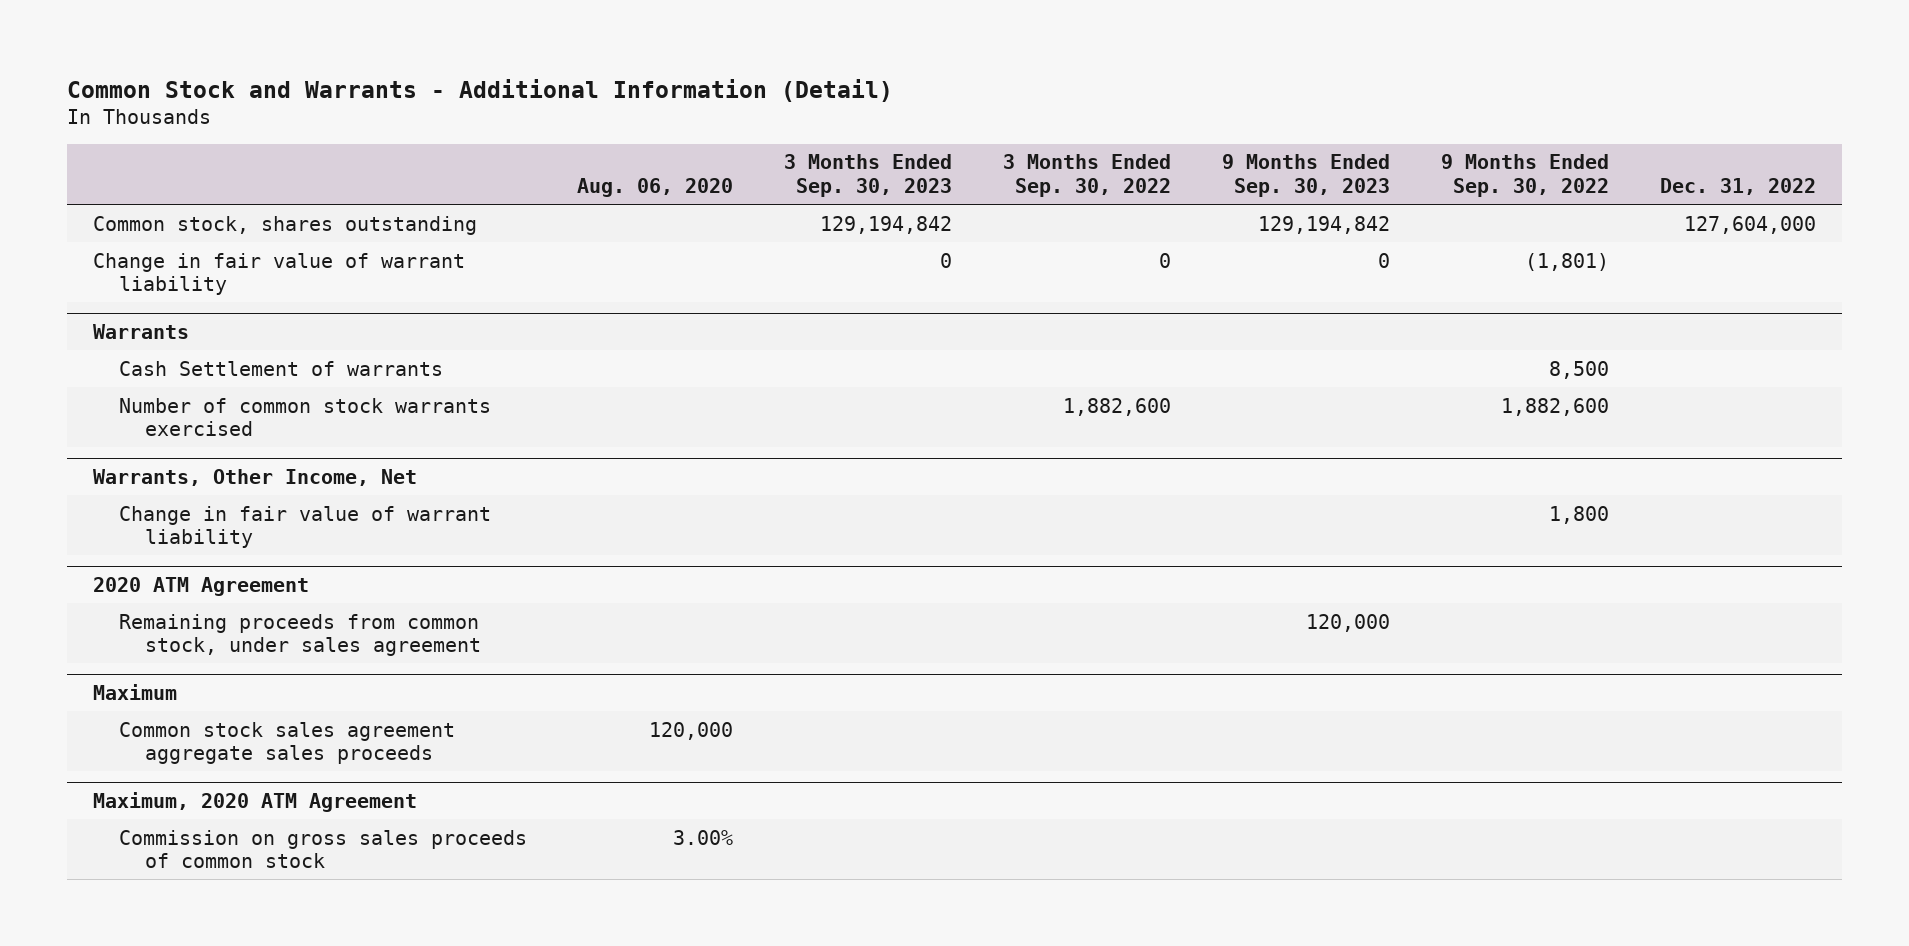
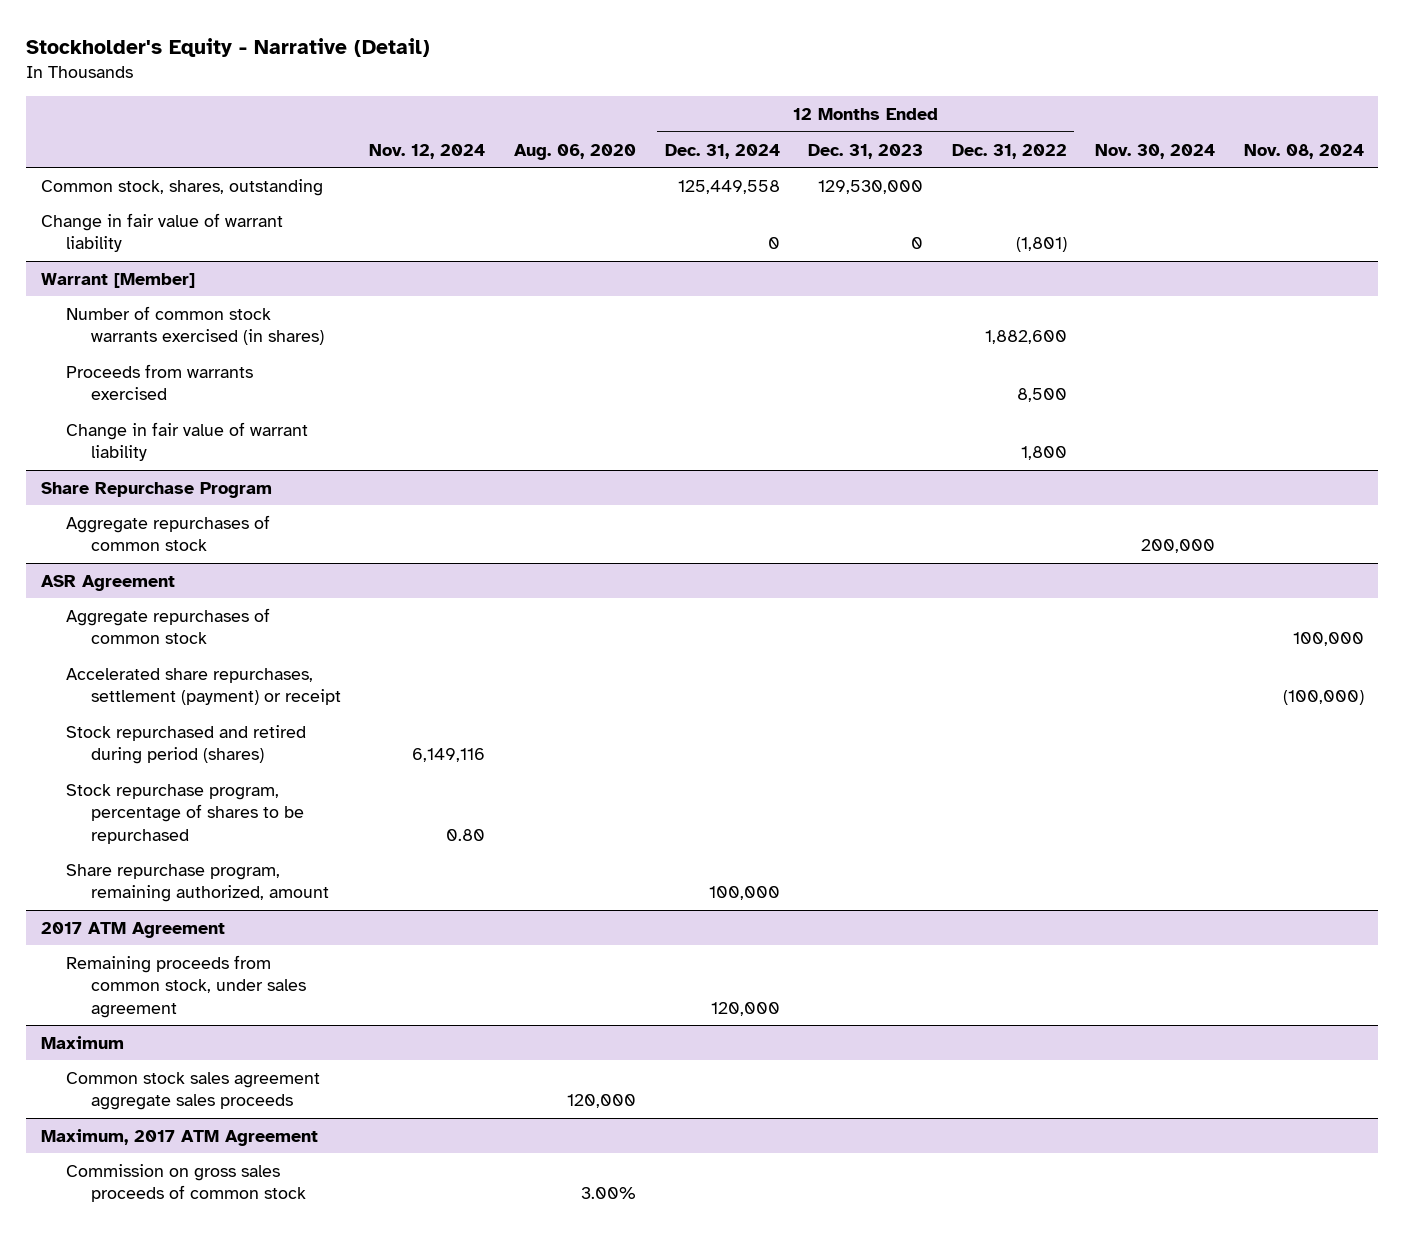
- Common Stock and Warrants - Additional Information (Detail)
+ Stockholder's Equity - Narrative (Detail)
- | Aug. 06, 2020 | 3 Months Ended Sep. 30, 2023 | 3 Months Ended Sep. 30, 2022 | 9 Months Ended Sep. 30, 2023 | 9 Months Ended Sep. 30, 2022 | Dec. 31, 2022
+ | Nov. 12, 2024 | Aug. 06, 2020 | 12 Months Ended Dec. 31, 2024 | 12 Months Ended Dec. 31, 2023 | 12 Months Ended Dec. 31, 2022 | Nov. 30, 2024 | Nov. 08, 2024
- Common stock, shares outstanding | | 129,194,842 | | 129,194,842 | | 127,604,000
+ Common stock, shares, outstanding | | | 125,449,558 | 129,530,000 | | |
- Warrants
- Cash Settlement of warrants | | | | | 8,500 |
- Number of common stock warrants exercised | | | 1,882,600 | | 1,882,600 |
- Warrants, Other Income, Net
- Change in fair value of warrant liability | | | | | 1,800 |
- 2020 ATM Agreement
- Remaining proceeds from common stock, under sales agreement | | | | 120,000 | |
+ Warrant [Member]
+ Number of common stock warrants exercised (in shares) | | | | | 1,882,600 | |
+ Proceeds from warrants exercised | | | | | 8,500 | |
+ Change in fair value of warrant liability | | | | | 1,800 | |
+ Share Repurchase Program
+ Aggregate repurchases of common stock | | | | | | 200,000 |
+ ASR Agreement
+ Aggregate repurchases of common stock | | | | | | | 100,000
+ Accelerated share repurchases, settlement (payment) or receipt | | | | | | | (100,000)
+ Stock repurchased and retired during period (shares) | 6,149,116 | | | | | |
+ Stock repurchase program, percentage of shares to be repurchased | 0.80 | | | | | |
+ Share repurchase program, remaining authorized, amount | | | 100,000 | | | |
+ 2017 ATM Agreement
+ Remaining proceeds from common stock, under sales agreement | | | 120,000 | | | |
- Maximum, 2020 ATM Agreement
+ Maximum, 2017 ATM Agreement

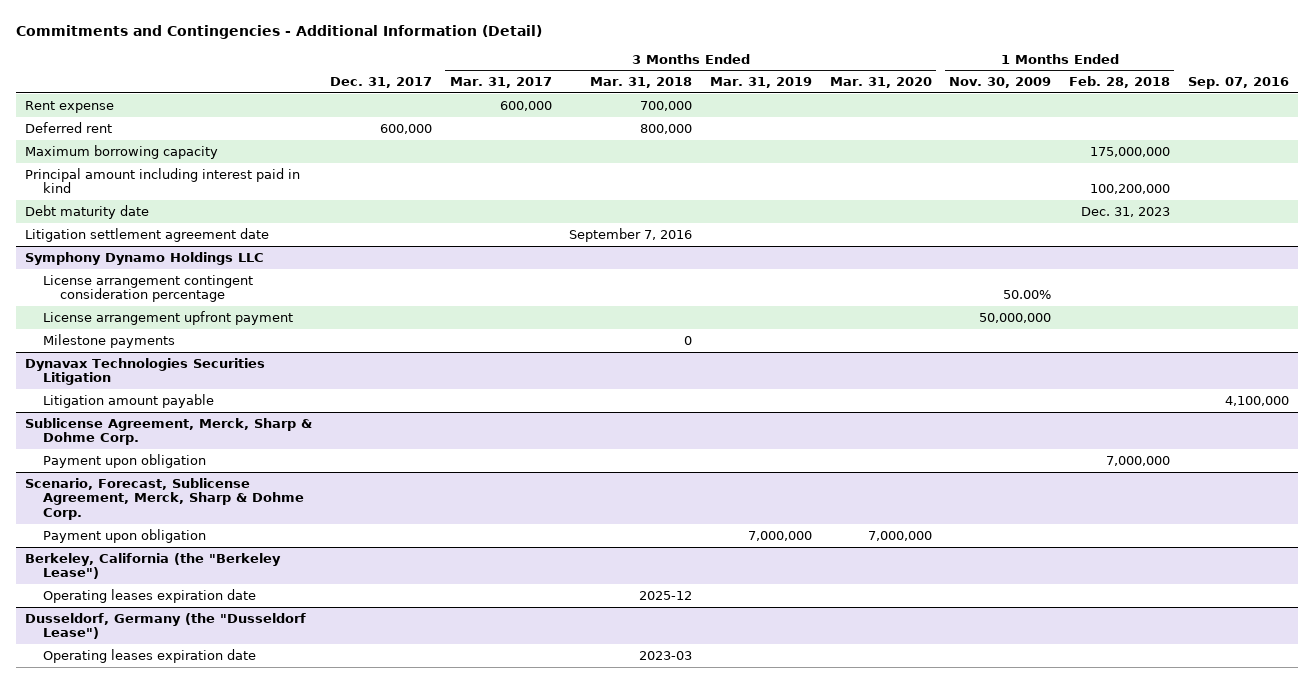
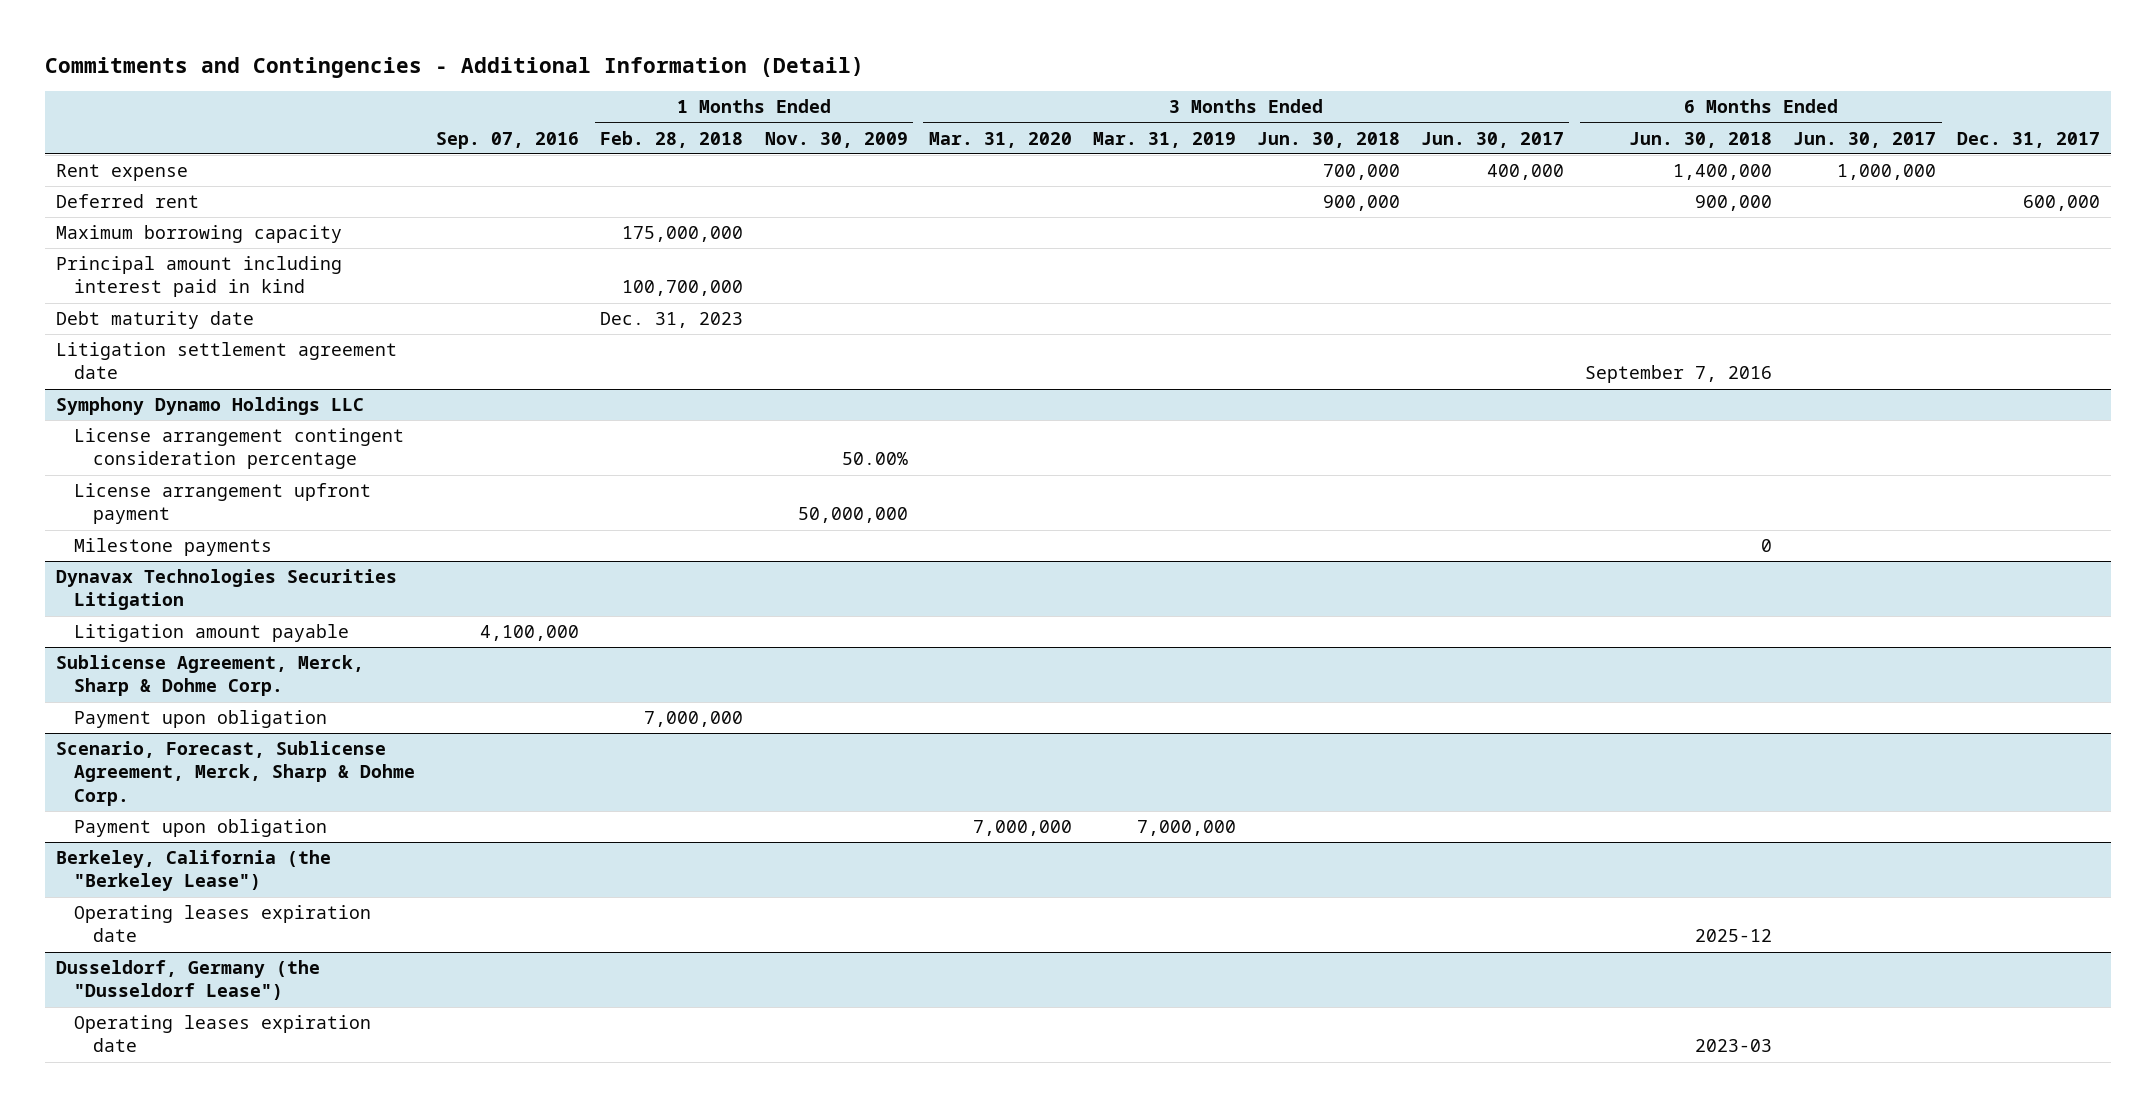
- | Dec. 31, 2017 | 3 Months Ended Mar. 31, 2017 | 3 Months Ended Mar. 31, 2018 | 3 Months Ended Mar. 31, 2019 | 3 Months Ended Mar. 31, 2020 | 1 Months Ended Nov. 30, 2009 | 1 Months Ended Feb. 28, 2018 | Sep. 07, 2016
+ | Sep. 07, 2016 | 1 Months Ended Feb. 28, 2018 | 1 Months Ended Nov. 30, 2009 | 3 Months Ended Mar. 31, 2020 | 3 Months Ended Mar. 31, 2019 | 3 Months Ended Jun. 30, 2018 | 3 Months Ended Jun. 30, 2017 | 6 Months Ended Jun. 30, 2018 | 6 Months Ended Jun. 30, 2017 | Dec. 31, 2017
- Principal amount including interest paid in kind | | | | | | | 100,200,000 |
+ Principal amount including interest paid in kind | | 100,700,000 | | | | | | | |

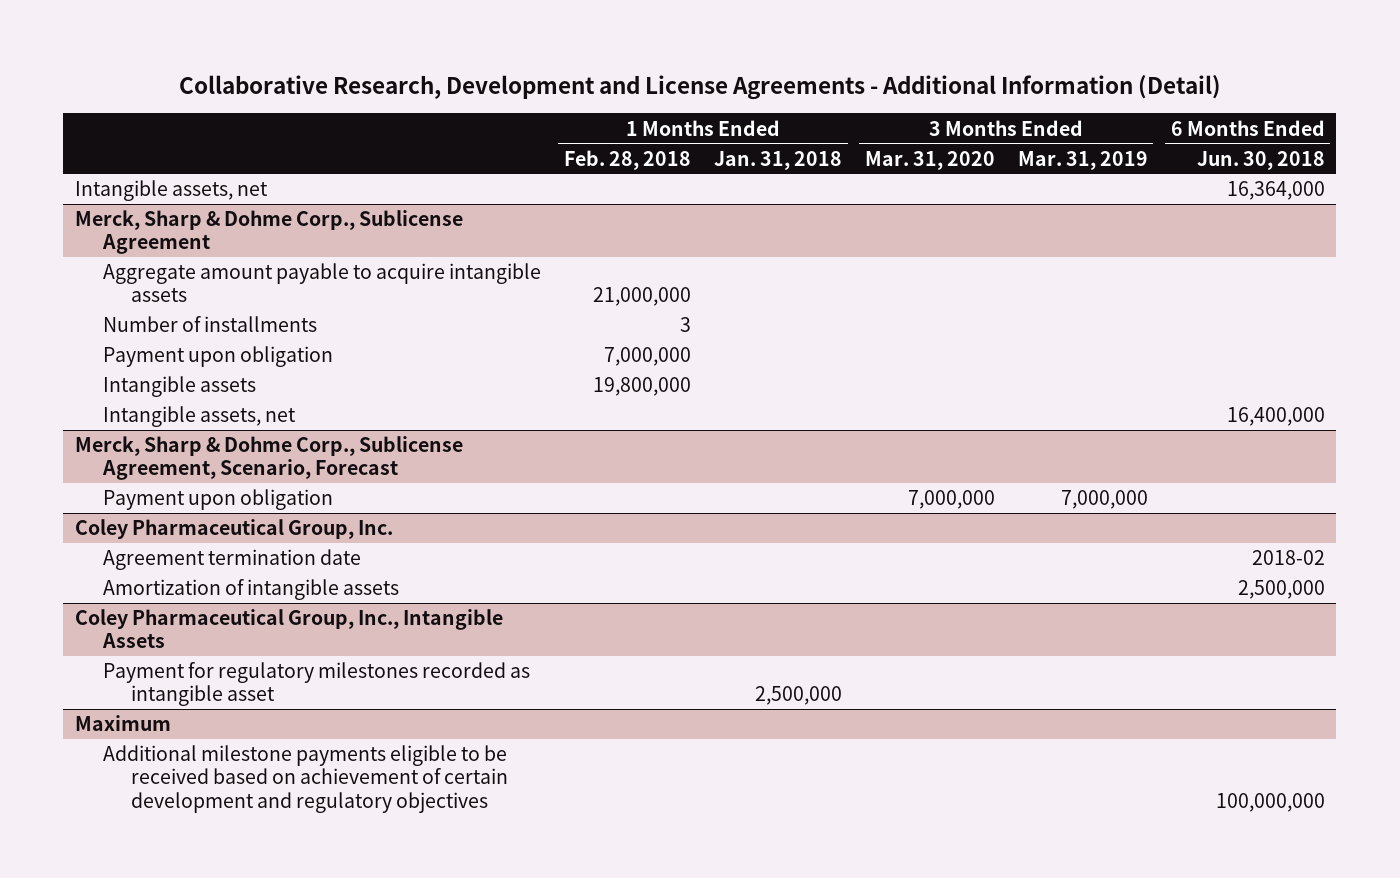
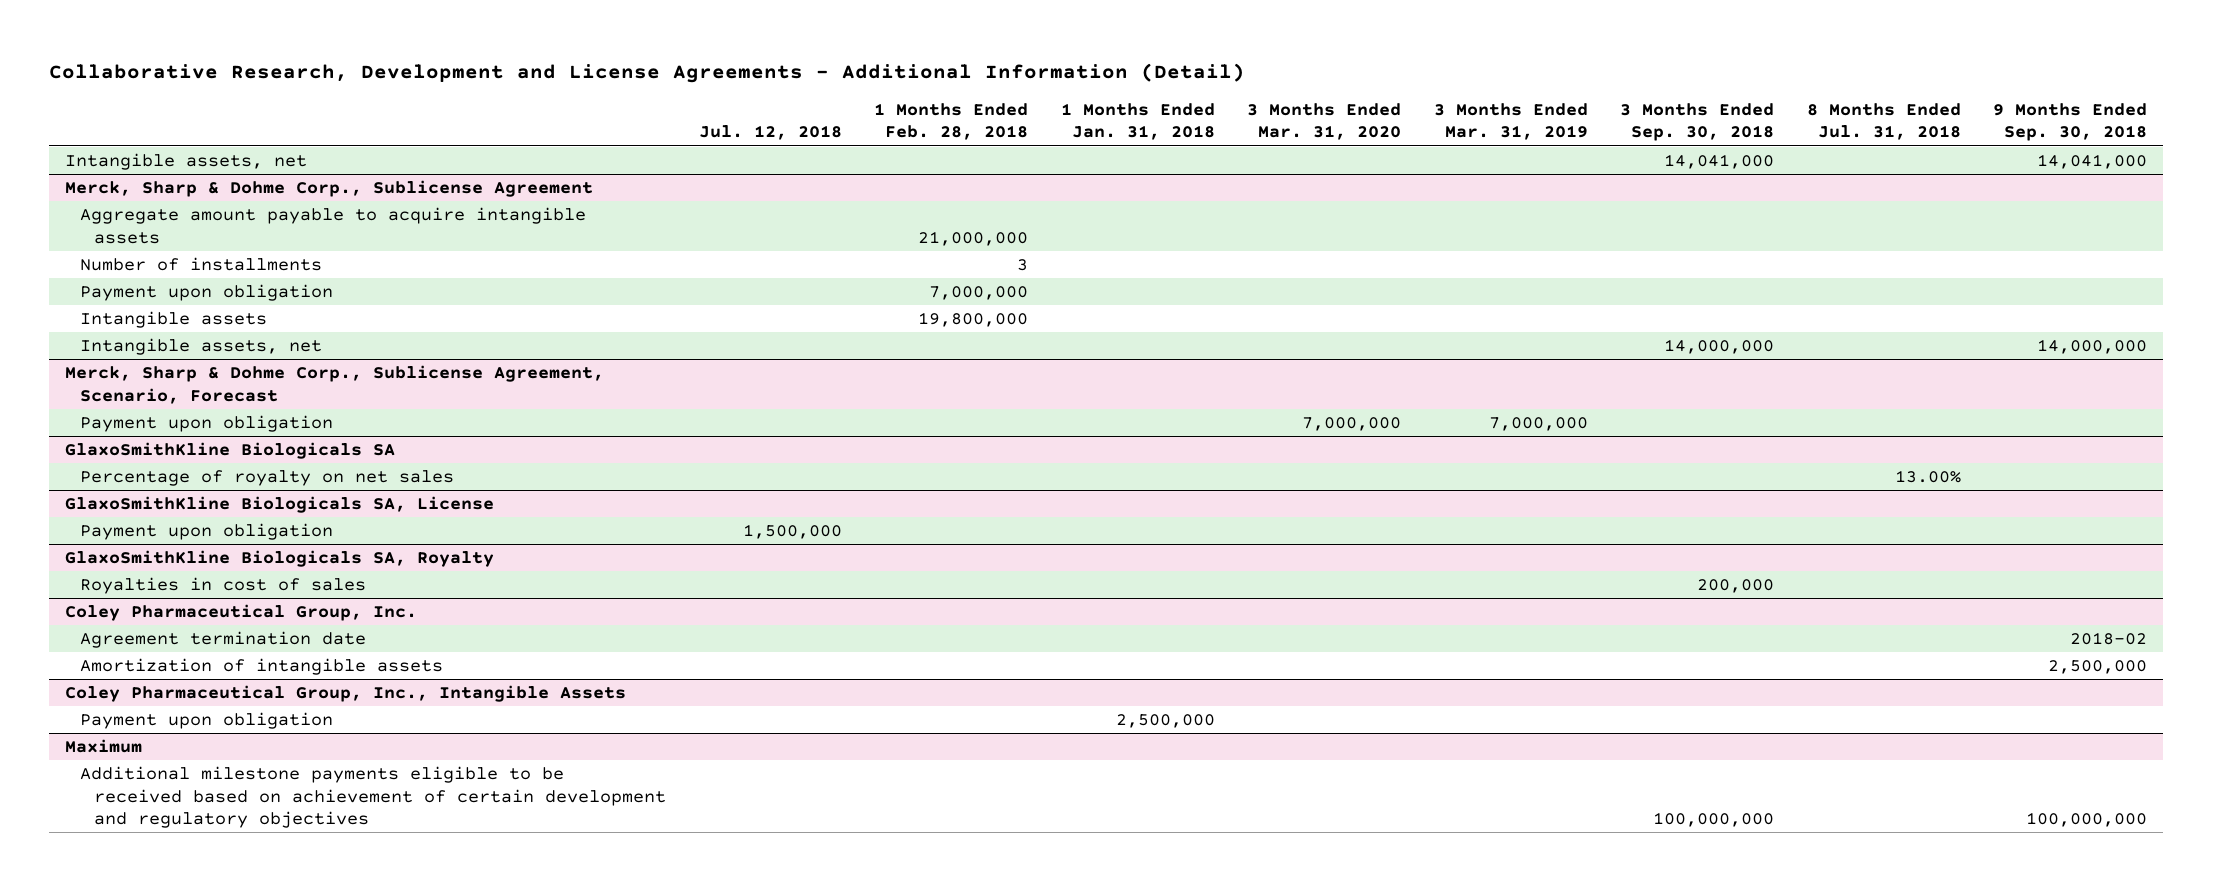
- | 1 Months Ended Feb. 28, 2018 | 1 Months Ended Jan. 31, 2018 | 3 Months Ended Mar. 31, 2020 | 3 Months Ended Mar. 31, 2019 | 6 Months Ended Jun. 30, 2018
+ | Jul. 12, 2018 | 1 Months Ended Feb. 28, 2018 | 1 Months Ended Jan. 31, 2018 | 3 Months Ended Mar. 31, 2020 | 3 Months Ended Mar. 31, 2019 | 3 Months Ended Sep. 30, 2018 | 8 Months Ended Jul. 31, 2018 | 9 Months Ended Sep. 30, 2018
+ GlaxoSmithKline Biologicals SA
+ Percentage of royalty on net sales | | | | | | | 13.00% |
+ GlaxoSmithKline Biologicals SA, License
+ Payment upon obligation | 1,500,000 | | | | | | |
+ GlaxoSmithKline Biologicals SA, Royalty
+ Royalties in cost of sales | | | | | | 200,000 | |
@ Coley Pharmaceutical Group, Inc., Intangible Assets
- Payment for regulatory milestones recorded as intangible asset | | 2,500,000 | | |
+ Payment upon obligation | | | 2,500,000 | | | | |

